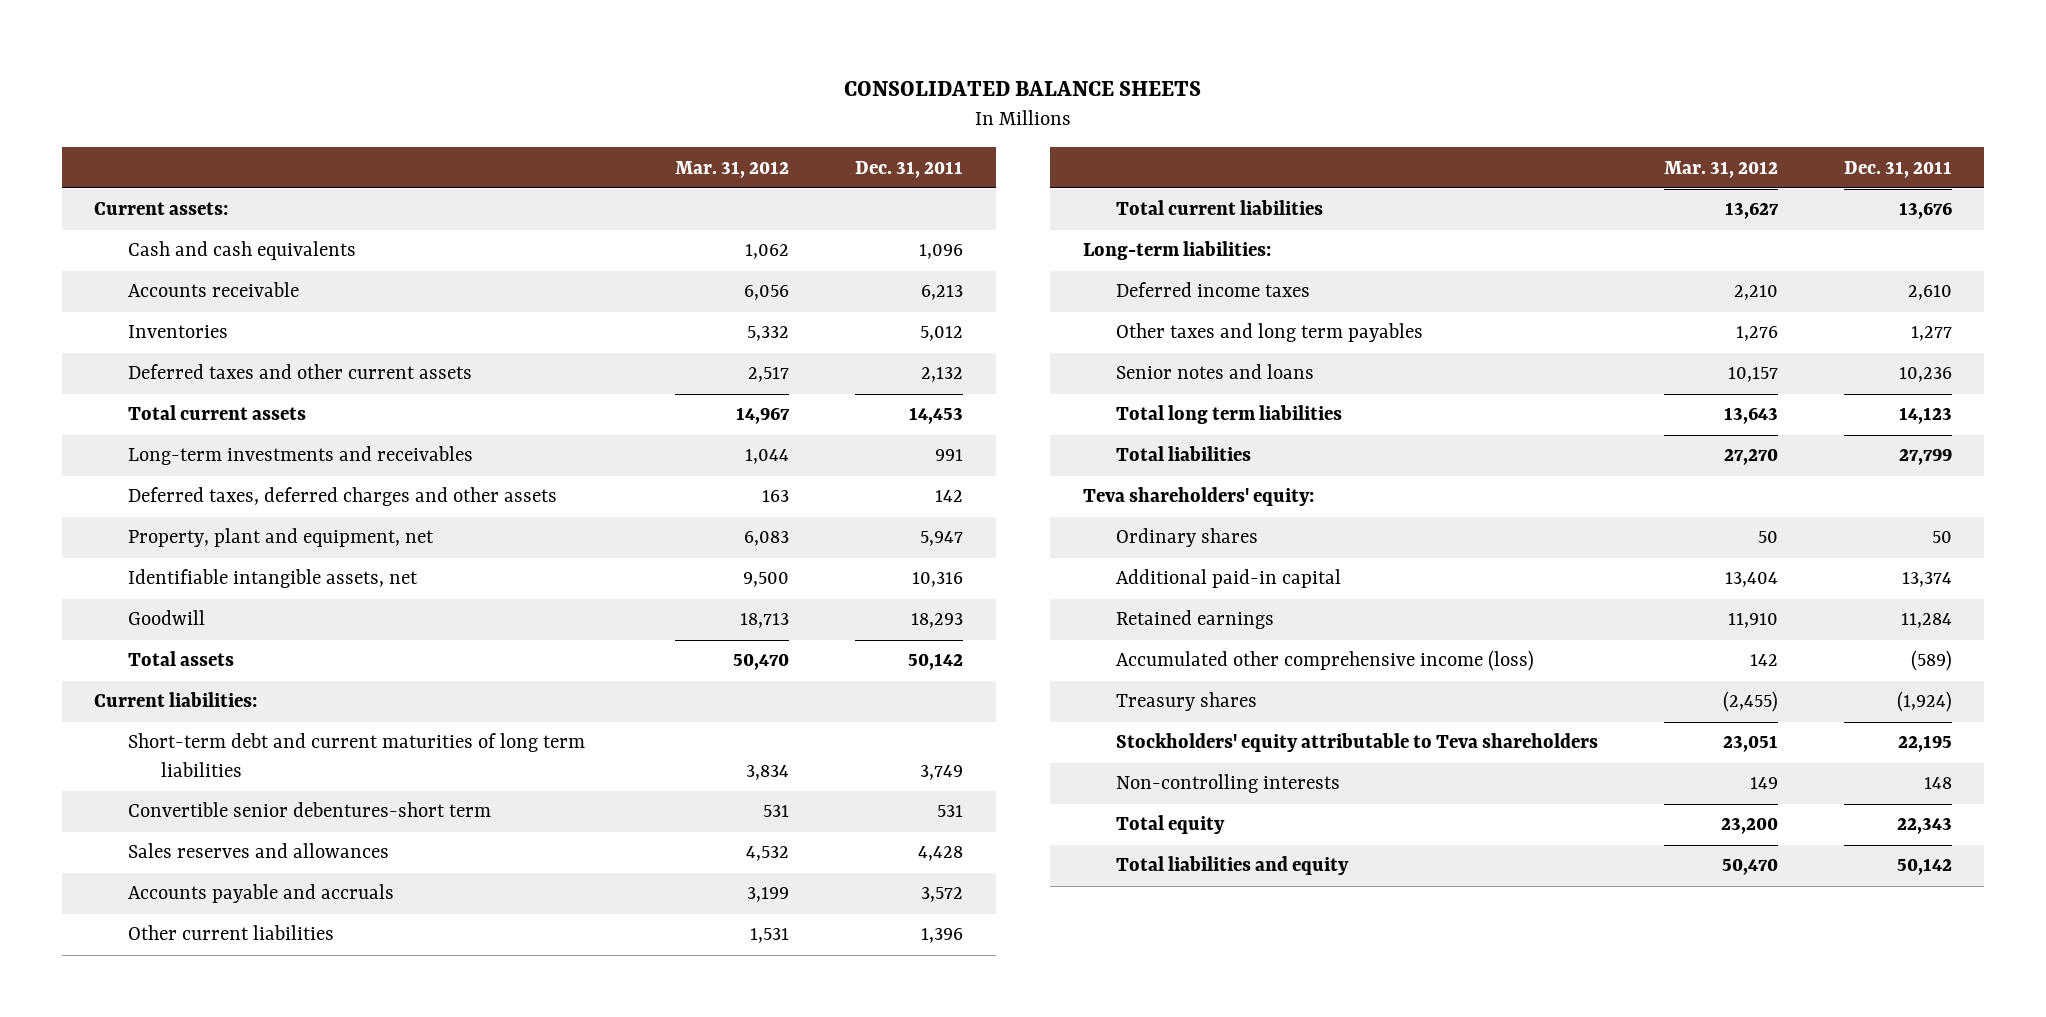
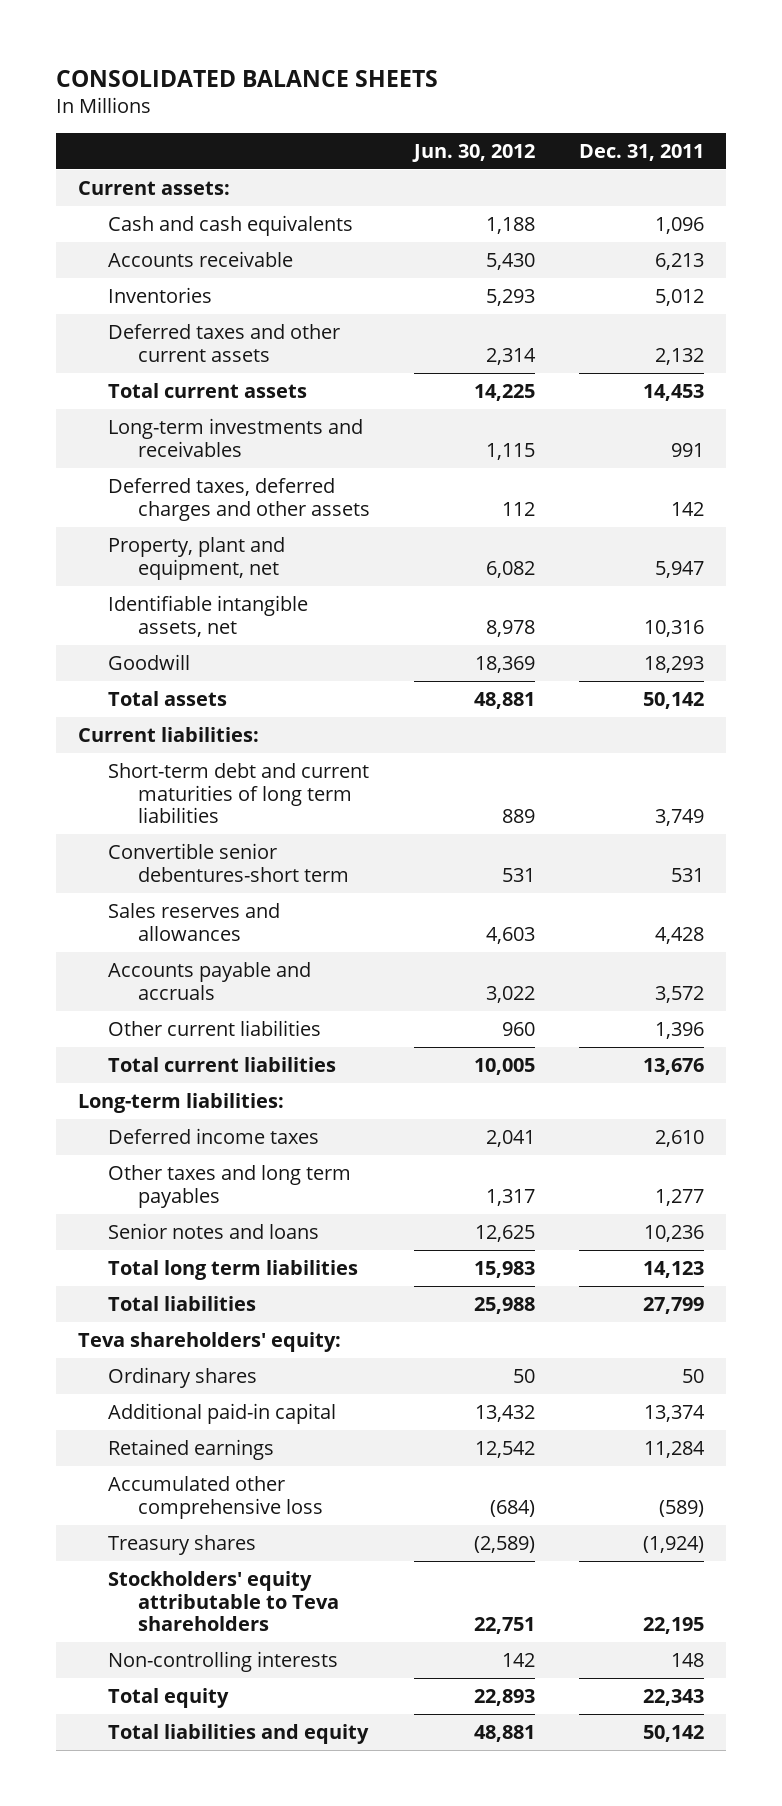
- | Mar. 31, 2012 | Dec. 31, 2011
+ | Jun. 30, 2012 | Dec. 31, 2011
- Accumulated other comprehensive income (loss) | 142 | (589)
+ Accumulated other comprehensive loss | (684) | (589)

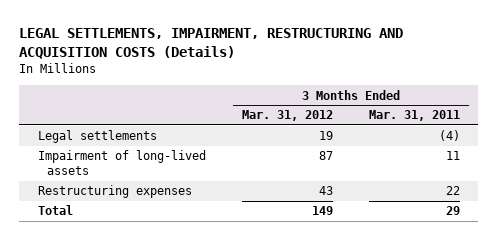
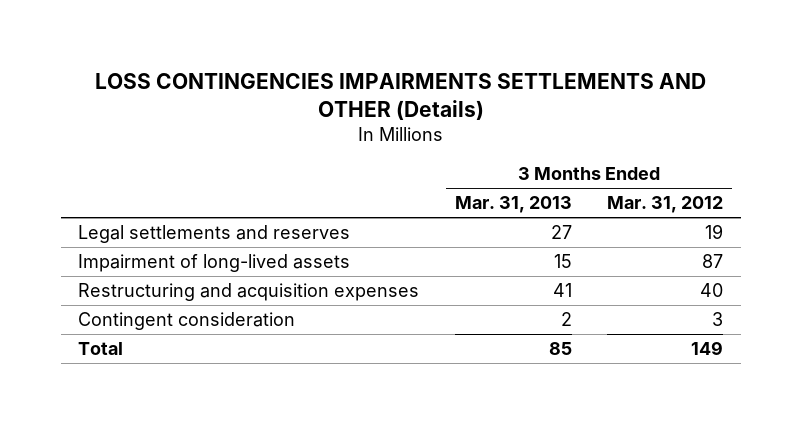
- LEGAL SETTLEMENTS, IMPAIRMENT, RESTRUCTURING AND ACQUISITION COSTS (Details)
+ LOSS CONTINGENCIES IMPAIRMENTS SETTLEMENTS AND OTHER (Details)
- | 3 Months Ended Mar. 31, 2012 | 3 Months Ended Mar. 31, 2011
+ | 3 Months Ended Mar. 31, 2013 | 3 Months Ended Mar. 31, 2012
- Legal settlements | 19 | (4)
+ Legal settlements and reserves | 27 | 19
- Restructuring expenses | 43 | 22
+ Restructuring and acquisition expenses | 41 | 40
+ Contingent consideration | 2 | 3

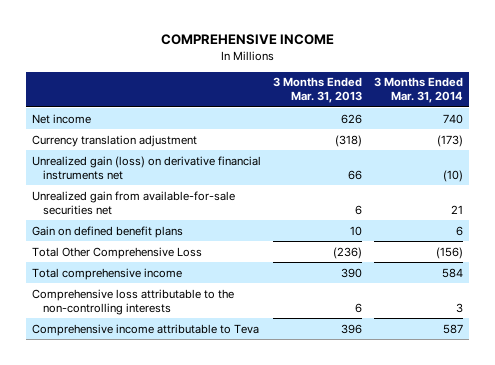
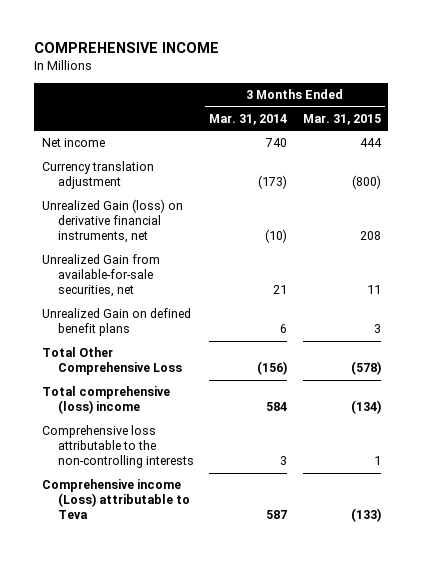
- | 3 Months Ended Mar. 31, 2013 | 3 Months Ended Mar. 31, 2014
+ | 3 Months Ended Mar. 31, 2014 | 3 Months Ended Mar. 31, 2015
- Unrealized gain (loss) on derivative financial instruments net | 66 | (10)
- Unrealized gain from available-for-sale securities net | 6 | 21
- Gain on defined benefit plans | 10 | 6
+ Unrealized Gain (loss) on derivative financial instruments, net | (10) | 208
+ Unrealized Gain from available-for-sale securities, net | 21 | 11
+ Unrealized Gain on defined benefit plans | 6 | 3
- Total comprehensive income | 390 | 584
+ Total comprehensive (loss) income | 584 | (134)
- Comprehensive income attributable to Teva | 396 | 587
+ Comprehensive income (Loss) attributable to Teva | 587 | (133)

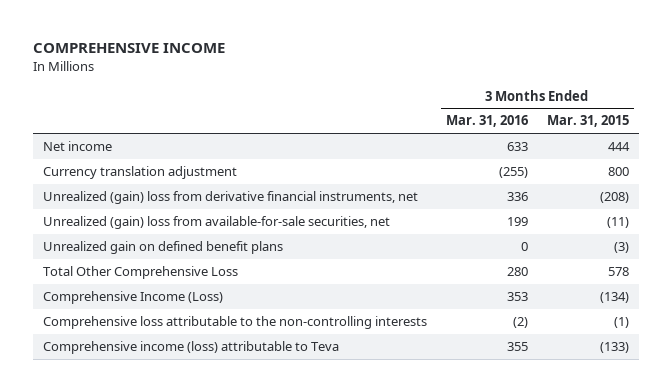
- | 3 Months Ended Mar. 31, 2014 | 3 Months Ended Mar. 31, 2015
+ | 3 Months Ended Mar. 31, 2016 | 3 Months Ended Mar. 31, 2015
- Currency translation adjustment | (173) | (800)
- Unrealized Gain (loss) on derivative financial instruments, net | (10) | 208
- Unrealized Gain from available-for-sale securities, net | 21 | 11
- Unrealized Gain on defined benefit plans | 6 | 3
- Total Other Comprehensive Loss | (156) | (578)
- Total comprehensive (loss) income | 584 | (134)
- Comprehensive loss attributable to the non-controlling interests | 3 | 1
- Comprehensive income (Loss) attributable to Teva | 587 | (133)
+ Currency translation adjustment | (255) | 800
+ Unrealized (gain) loss from derivative financial instruments, net | 336 | (208)
+ Unrealized (gain) loss from available-for-sale securities, net | 199 | (11)
+ Unrealized gain on defined benefit plans | 0 | (3)
+ Total Other Comprehensive Loss | 280 | 578
+ Comprehensive Income (Loss) | 353 | (134)
+ Comprehensive loss attributable to the non-controlling interests | (2) | (1)
+ Comprehensive income (loss) attributable to Teva | 355 | (133)

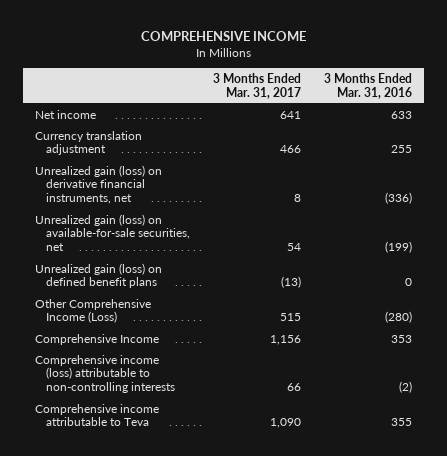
- | 3 Months Ended Mar. 31, 2016 | 3 Months Ended Mar. 31, 2015
+ | 3 Months Ended Mar. 31, 2017 | 3 Months Ended Mar. 31, 2016
- Currency translation adjustment | (255) | 800
- Unrealized (gain) loss from derivative financial instruments, net | 336 | (208)
- Unrealized (gain) loss from available-for-sale securities, net | 199 | (11)
- Unrealized gain on defined benefit plans | 0 | (3)
- Total Other Comprehensive Loss | 280 | 578
- Comprehensive Income (Loss) | 353 | (134)
- Comprehensive loss attributable to the non-controlling interests | (2) | (1)
- Comprehensive income (loss) attributable to Teva | 355 | (133)
+ Currency translation adjustment | 466 | 255
+ Unrealized gain (loss) on derivative financial instruments, net | 8 | (336)
+ Unrealized gain (loss) on available-for-sale securities, net | 54 | (199)
+ Unrealized gain (loss) on defined benefit plans | (13) | 0
+ Other Comprehensive Income (Loss) | 515 | (280)
+ Comprehensive Income | 1,156 | 353
+ Comprehensive income (loss) attributable to non-controlling interests | 66 | (2)
+ Comprehensive income attributable to Teva | 1,090 | 355

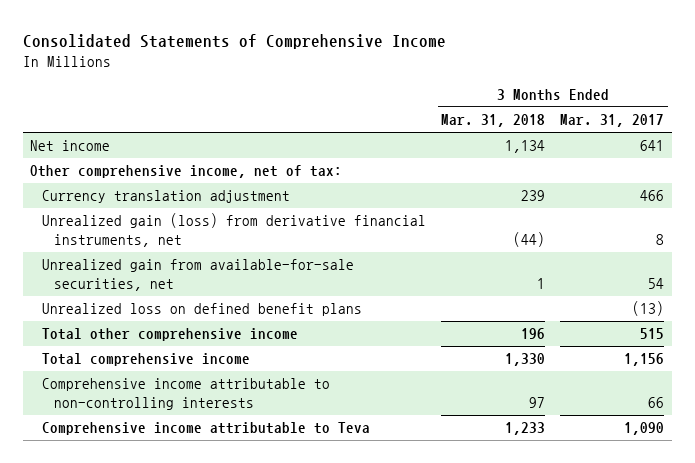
- COMPREHENSIVE INCOME
+ Consolidated Statements of Comprehensive Income
- | 3 Months Ended Mar. 31, 2017 | 3 Months Ended Mar. 31, 2016
+ | 3 Months Ended Mar. 31, 2018 | 3 Months Ended Mar. 31, 2017
+ Other comprehensive income, net of tax:
- Unrealized gain (loss) on derivative financial instruments, net | 8 | (336)
- Unrealized gain (loss) on available-for-sale securities, net | 54 | (199)
- Unrealized gain (loss) on defined benefit plans | (13) | 0
- Other Comprehensive Income (Loss) | 515 | (280)
- Comprehensive Income | 1,156 | 353
- Comprehensive income (loss) attributable to non-controlling interests | 66 | (2)
+ Unrealized gain (loss) from derivative financial instruments, net | (44) | 8
+ Unrealized gain from available-for-sale securities, net | 1 | 54
+ Unrealized loss on defined benefit plans | | (13)
+ Total other comprehensive income | 196 | 515
+ Total comprehensive income | 1,330 | 1,156
+ Comprehensive income attributable to non-controlling interests | 97 | 66

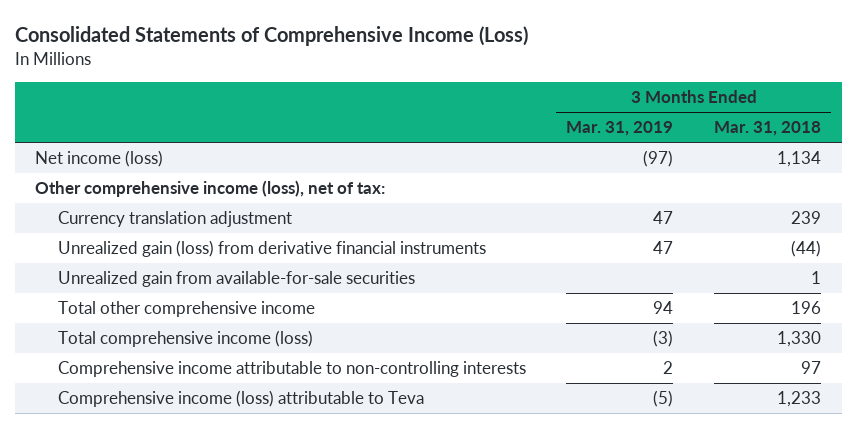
- Consolidated Statements of Comprehensive Income
+ Consolidated Statements of Comprehensive Income (Loss)
- | 3 Months Ended Mar. 31, 2018 | 3 Months Ended Mar. 31, 2017
+ | 3 Months Ended Mar. 31, 2019 | 3 Months Ended Mar. 31, 2018
- Net income | 1,134 | 641
- Other comprehensive income, net of tax:
+ Net income (loss) | (97) | 1,134
+ Other comprehensive income (loss), net of tax:
- Unrealized gain (loss) from derivative financial instruments, net | (44) | 8
- Unrealized gain from available-for-sale securities, net | 1 | 54
- Unrealized loss on defined benefit plans | | (13)
+ Unrealized gain (loss) from derivative financial instruments | 47 | (44)
+ Unrealized gain from available-for-sale securities | | 1
- Total comprehensive income | 1,330 | 1,156
+ Total comprehensive income (loss) | (3) | 1,330
- Comprehensive income attributable to Teva | 1,233 | 1,090
+ Comprehensive income (loss) attributable to Teva | (5) | 1,233

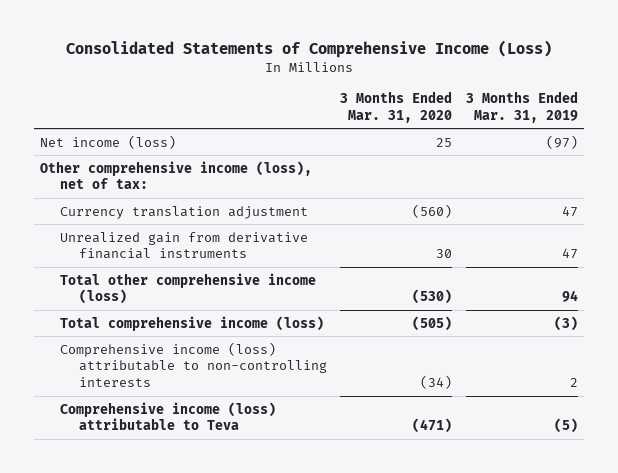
- | 3 Months Ended Mar. 31, 2019 | 3 Months Ended Mar. 31, 2018
+ | 3 Months Ended Mar. 31, 2020 | 3 Months Ended Mar. 31, 2019
- Unrealized gain (loss) from derivative financial instruments | 47 | (44)
- Unrealized gain from available-for-sale securities | | 1
- Total other comprehensive income | 94 | 196
+ Unrealized gain from derivative financial instruments | 30 | 47
+ Total other comprehensive income (loss) | (530) | 94
- Comprehensive income attributable to non-controlling interests | 2 | 97
+ Comprehensive income (loss) attributable to non-controlling interests | (34) | 2

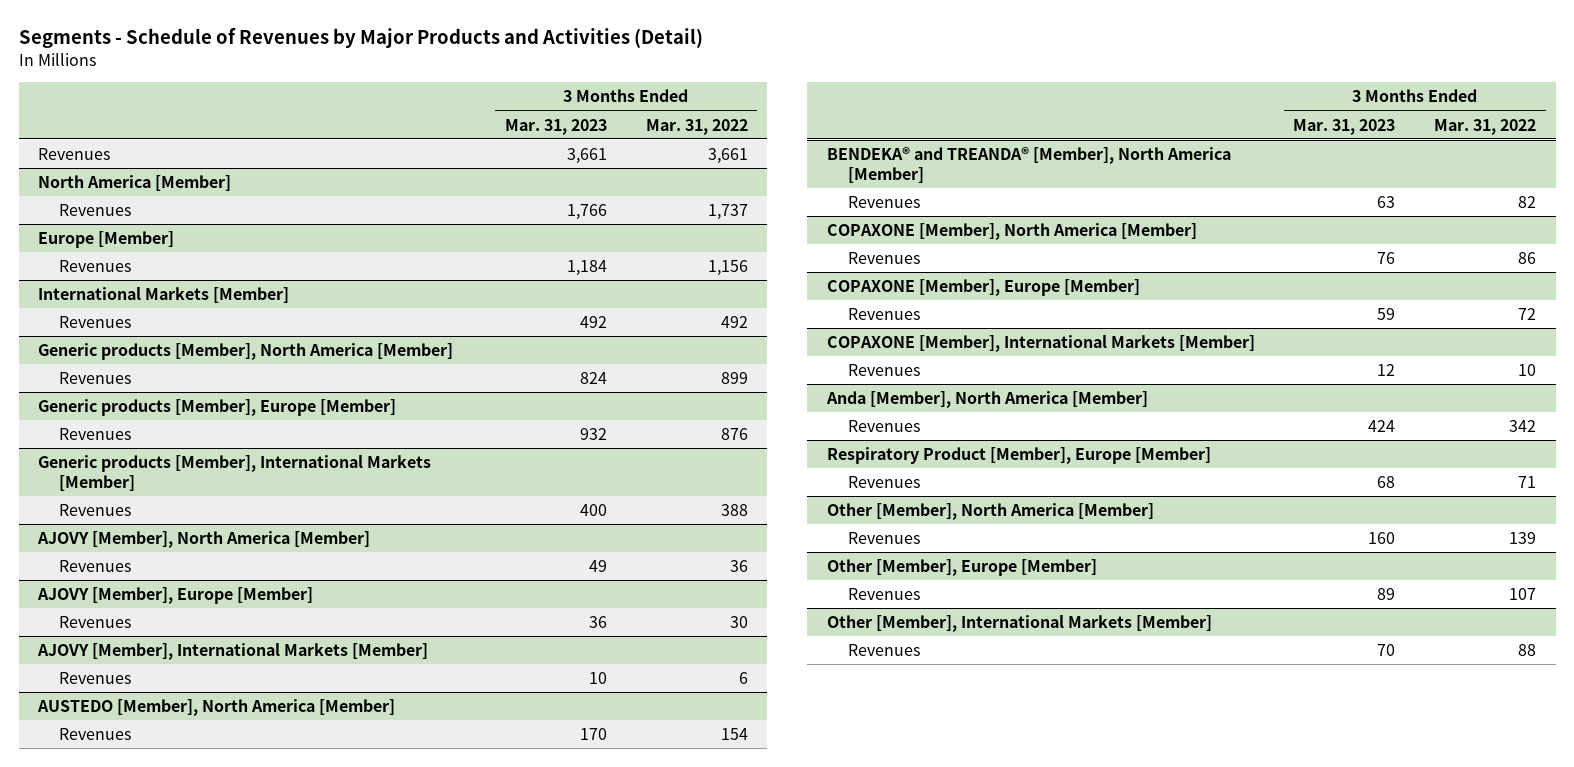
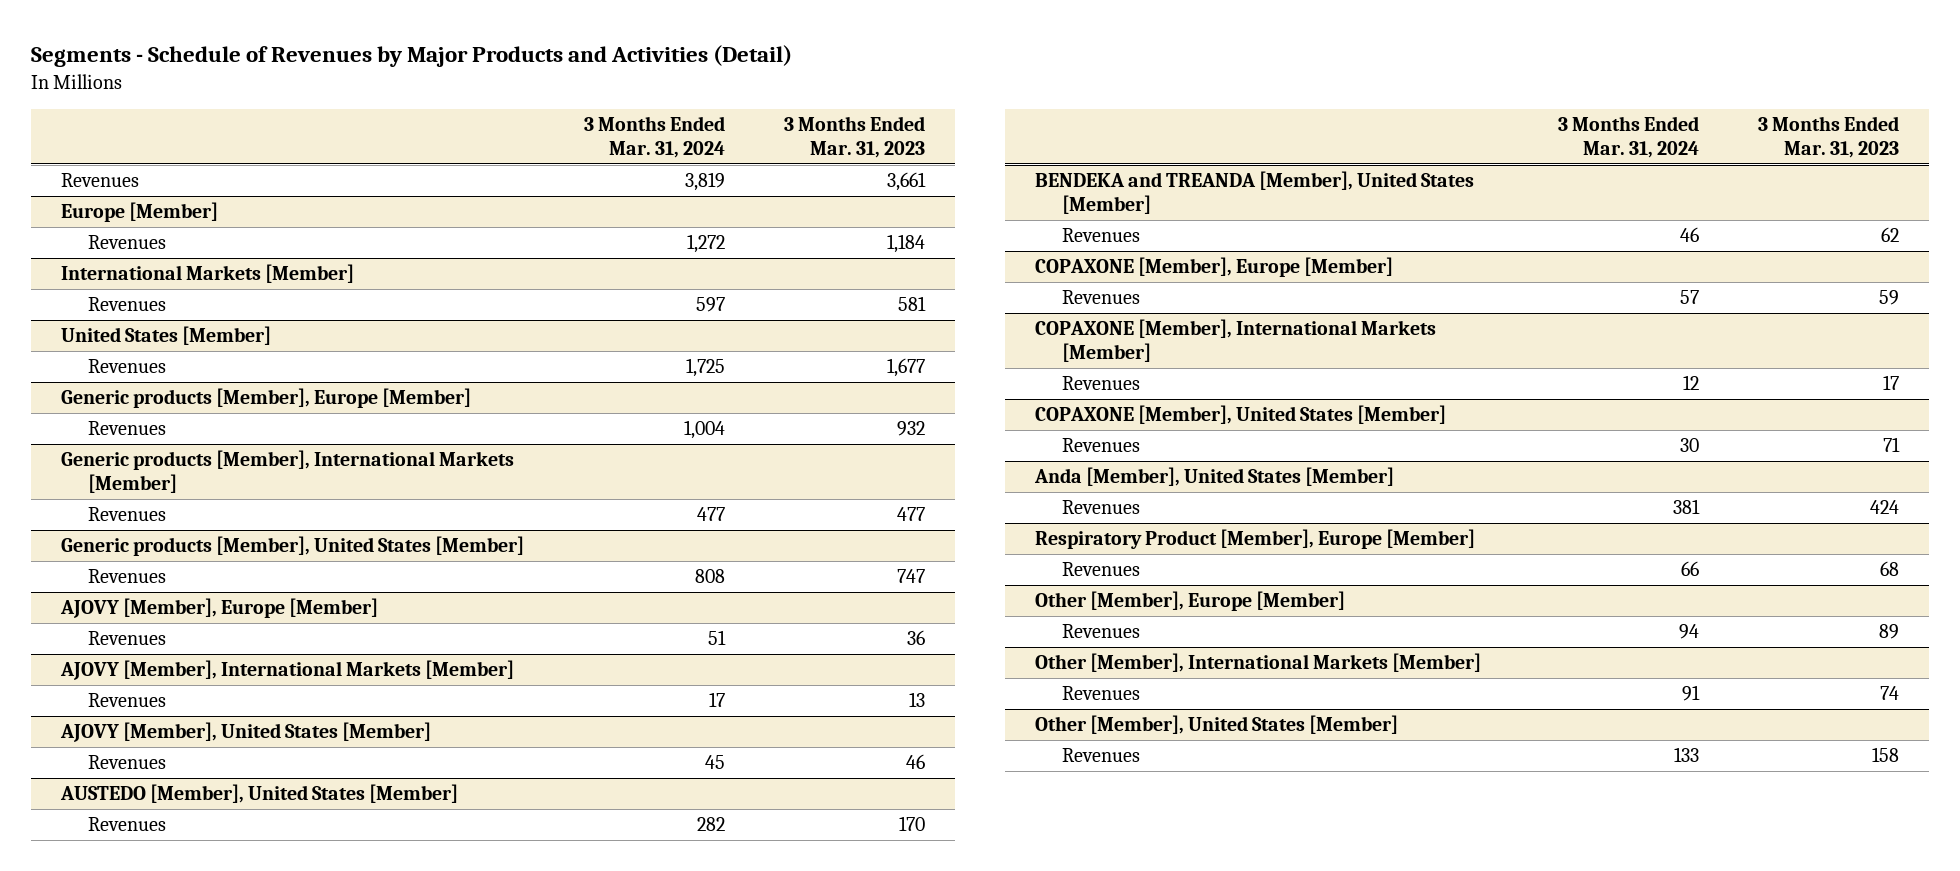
- | 3 Months Ended Mar. 31, 2023 | 3 Months Ended Mar. 31, 2022
+ | 3 Months Ended Mar. 31, 2024 | 3 Months Ended Mar. 31, 2023
- North America [Member]
- Revenues | 1,766 | 1,737
@ International Markets [Member]
- Revenues | 492 | 492
- Generic products [Member], North America [Member]
- Revenues | 824 | 899
@ International Markets [Member]
+ Revenues | 597 | 581
+ United States [Member]
+ Revenues | 1,725 | 1,677
@ Generic products [Member], International Markets [Member]
- Revenues | 400 | 388
- AJOVY [Member], North America [Member]
- Revenues | 49 | 36
@ Generic products [Member], International Markets [Member]
+ Revenues | 477 | 477
+ Generic products [Member], United States [Member]
+ Revenues | 808 | 747
@ AJOVY [Member], International Markets [Member]
- Revenues | 10 | 6
- AUSTEDO [Member], North America [Member]
@ AJOVY [Member], International Markets [Member]
+ Revenues | 17 | 13
+ AJOVY [Member], United States [Member]
+ Revenues | 45 | 46
+ AUSTEDO [Member], United States [Member]
- BENDEKA® and TREANDA® [Member], North America [Member]
- Revenues | 63 | 82
- COPAXONE [Member], North America [Member]
- Revenues | 76 | 86
+ BENDEKA and TREANDA [Member], United States [Member]
+ Revenues | 46 | 62
@ COPAXONE [Member], International Markets [Member]
- Revenues | 12 | 10
- Anda [Member], North America [Member]
@ COPAXONE [Member], International Markets [Member]
+ Revenues | 12 | 17
+ COPAXONE [Member], United States [Member]
+ Revenues | 30 | 71
+ Anda [Member], United States [Member]
- Other [Member], North America [Member]
- Revenues | 160 | 139
@ Other [Member], International Markets [Member]
- Revenues | 70 | 88
+ Revenues | 91 | 74
+ Other [Member], United States [Member]
+ Revenues | 133 | 158

